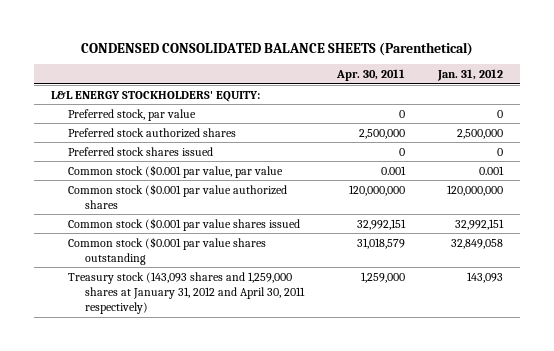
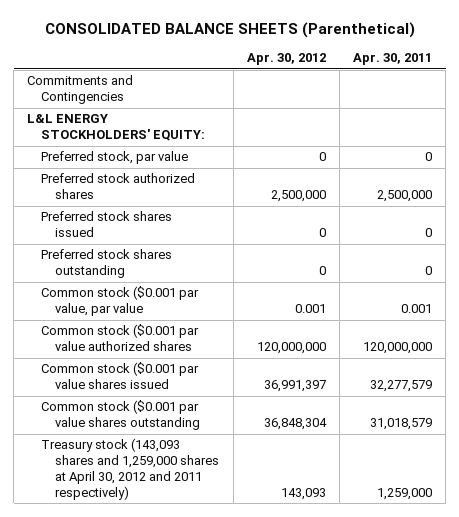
- CONDENSED CONSOLIDATED BALANCE SHEETS (Parenthetical)
+ CONSOLIDATED BALANCE SHEETS (Parenthetical)
- | Apr. 30, 2011 | Jan. 31, 2012
+ | Apr. 30, 2012 | Apr. 30, 2011
+ Commitments and Contingencies
+ Preferred stock shares outstanding | 0 | 0
- Common stock ($0.001 par value shares issued | 32,992,151 | 32,992,151
+ Common stock ($0.001 par value shares issued | 36,991,397 | 32,277,579
- Treasury stock (143,093 shares and 1,259,000 shares at January 31, 2012 and April 30, 2011 respectively) | 1,259,000 | 143,093
+ Treasury stock (143,093 shares and 1,259,000 shares at April 30, 2012 and 2011 respectively) | 143,093 | 1,259,000

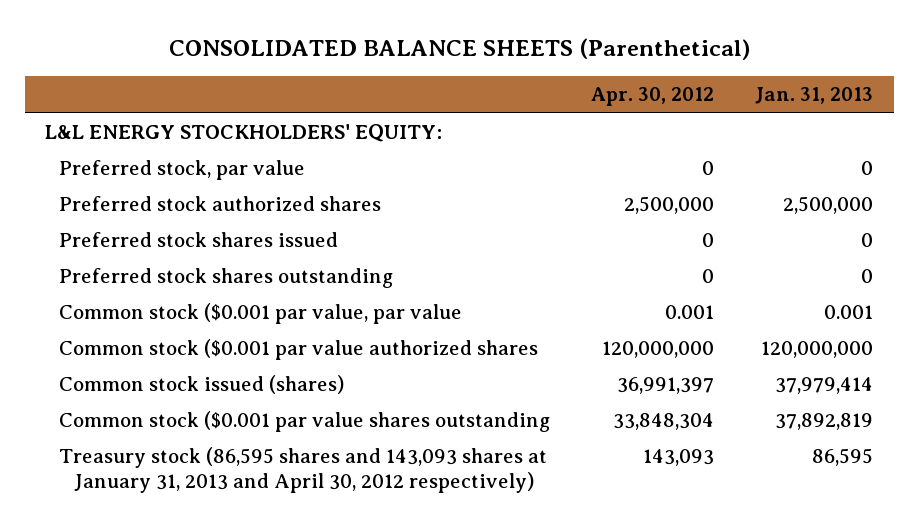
- | Apr. 30, 2012 | Apr. 30, 2011
+ | Apr. 30, 2012 | Jan. 31, 2013
- Commitments and Contingencies
- Common stock ($0.001 par value shares issued | 36,991,397 | 32,277,579
- Common stock ($0.001 par value shares outstanding | 36,848,304 | 31,018,579
- Treasury stock (143,093 shares and 1,259,000 shares at April 30, 2012 and 2011 respectively) | 143,093 | 1,259,000
+ Common stock issued (shares) | 36,991,397 | 37,979,414
+ Common stock ($0.001 par value shares outstanding | 33,848,304 | 37,892,819
+ Treasury stock (86,595 shares and 143,093 shares at January 31, 2013 and April 30, 2012 respectively) | 143,093 | 86,595

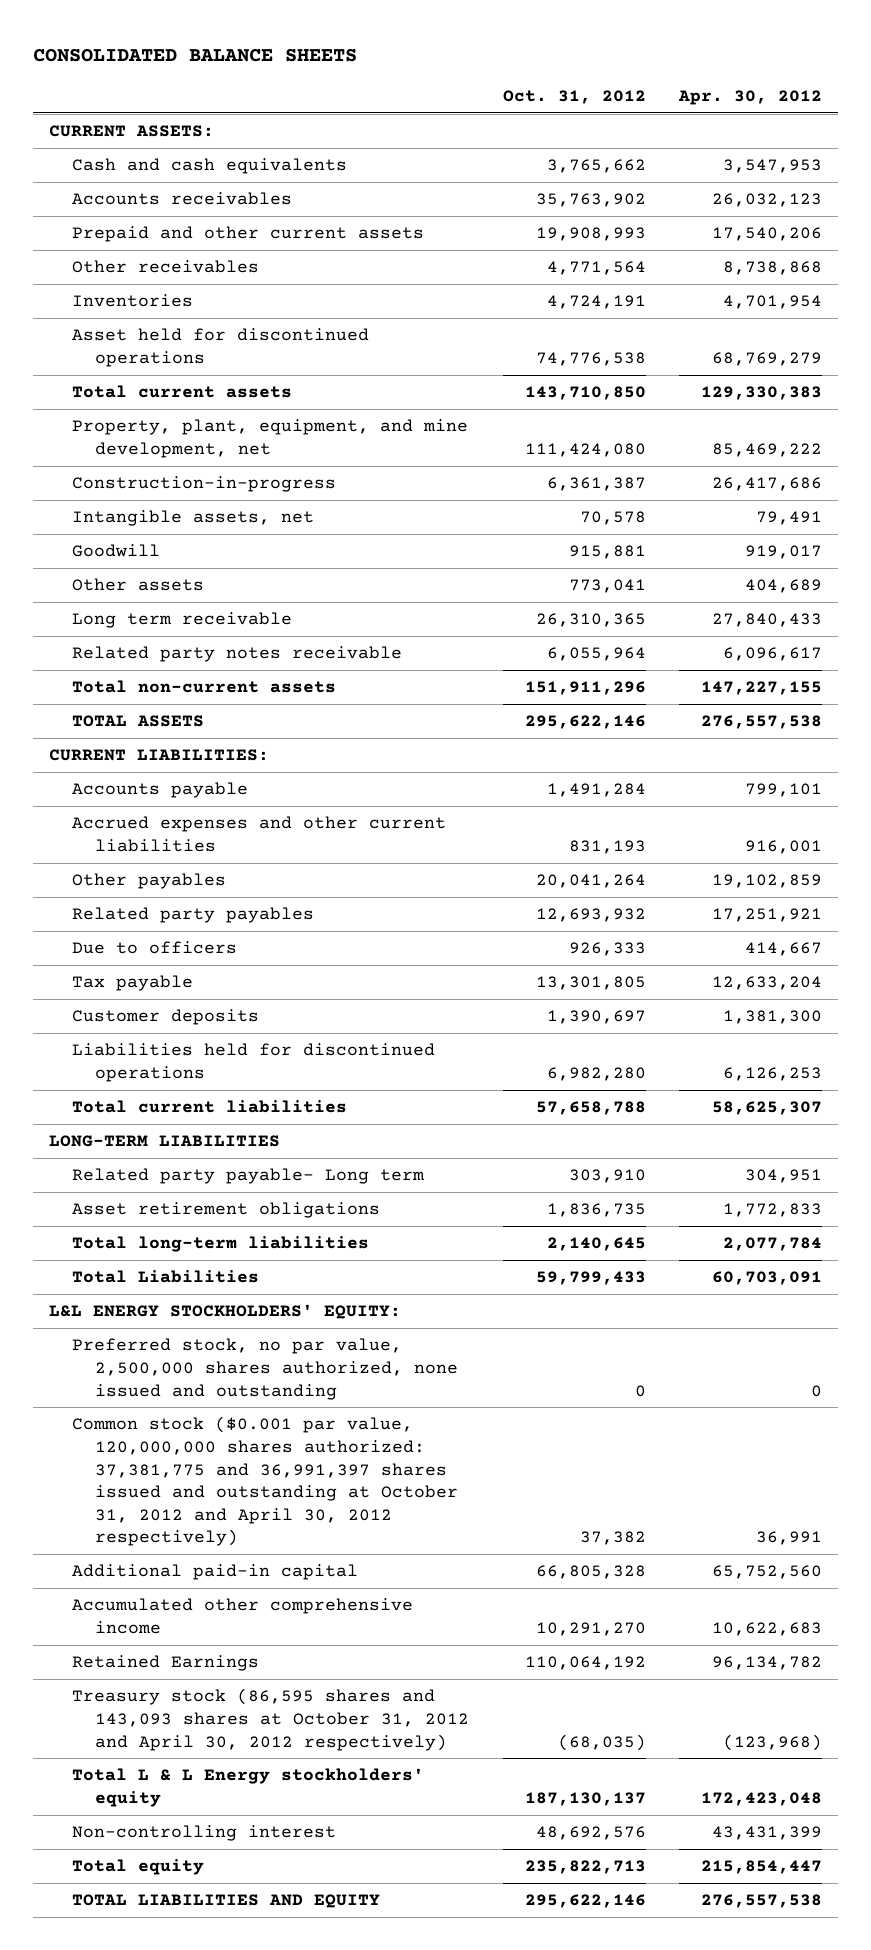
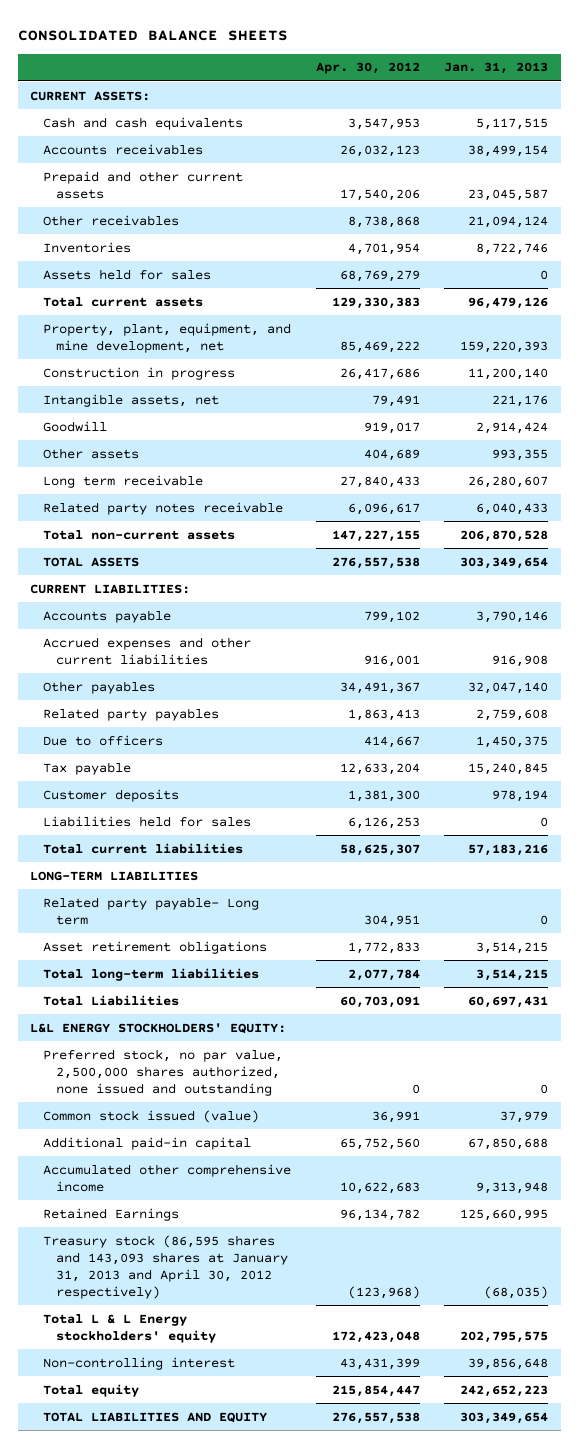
- | Oct. 31, 2012 | Apr. 30, 2012
+ | Apr. 30, 2012 | Jan. 31, 2013
- Asset held for discontinued operations | 74,776,538 | 68,769,279
+ Assets held for sales | 68,769,279 | 0
- Construction-in-progress | 6,361,387 | 26,417,686
+ Construction in progress | 26,417,686 | 11,200,140
- Accounts payable | 1,491,284 | 799,101
+ Accounts payable | 799,102 | 3,790,146
- Other payables | 20,041,264 | 19,102,859
- Related party payables | 12,693,932 | 17,251,921
+ Other payables | 34,491,367 | 32,047,140
+ Related party payables | 1,863,413 | 2,759,608
- Liabilities held for discontinued operations | 6,982,280 | 6,126,253
+ Liabilities held for sales | 6,126,253 | 0
- Common stock ($0.001 par value, 120,000,000 shares authorized: 37,381,775 and 36,991,397 shares issued and outstanding at October 31, 2012 and April 30, 2012 respectively) | 37,382 | 36,991
+ Common stock issued (value) | 36,991 | 37,979
- Treasury stock (86,595 shares and 143,093 shares at October 31, 2012 and April 30, 2012 respectively) | (68,035) | (123,968)
+ Treasury stock (86,595 shares and 143,093 shares at January 31, 2013 and April 30, 2012 respectively) | (123,968) | (68,035)

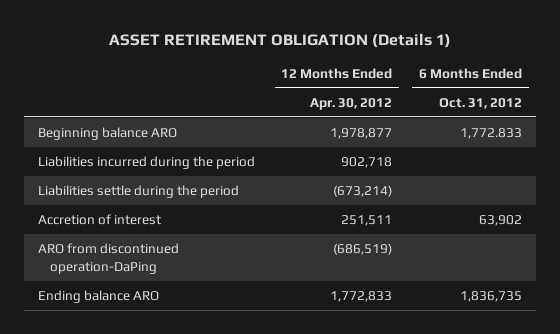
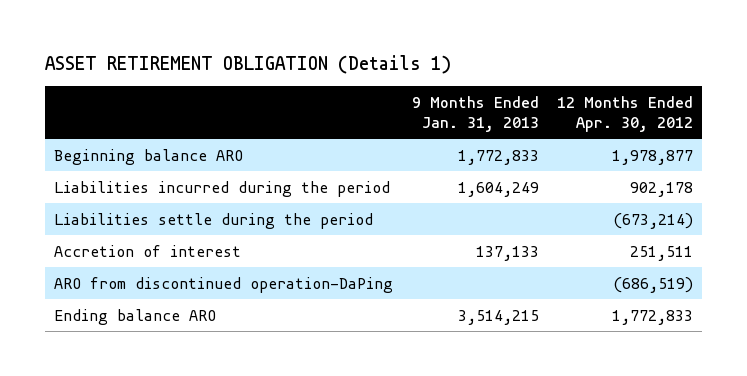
- | 12 Months Ended Apr. 30, 2012 | 6 Months Ended Oct. 31, 2012
+ | 9 Months Ended Jan. 31, 2013 | 12 Months Ended Apr. 30, 2012
- Liabilities incurred during the period | 902,718 |
+ Liabilities incurred during the period | 1,604,249 | 902,178

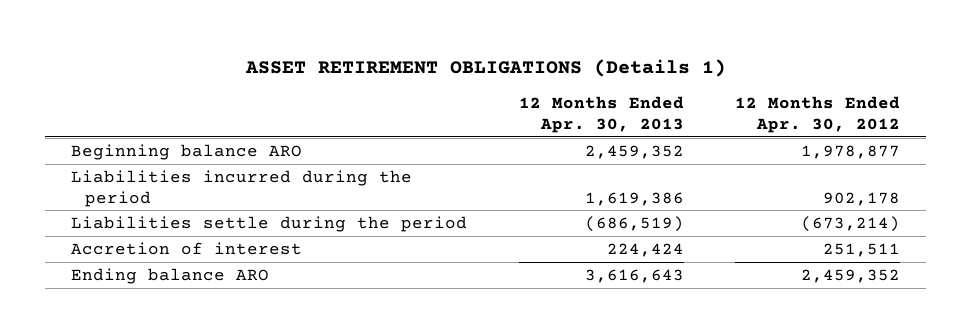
- ASSET RETIREMENT OBLIGATION (Details 1)
+ ASSET RETIREMENT OBLIGATIONS (Details 1)
- | 9 Months Ended Jan. 31, 2013 | 12 Months Ended Apr. 30, 2012
+ | 12 Months Ended Apr. 30, 2013 | 12 Months Ended Apr. 30, 2012
- ARO from discontinued operation-DaPing | | (686,519)
- Ending balance ARO | 3,514,215 | 1,772,833
+ Ending balance ARO | 3,616,643 | 2,459,352

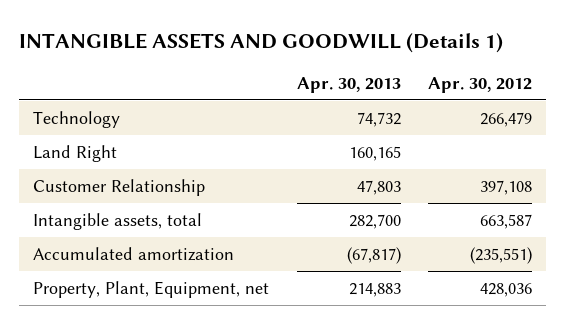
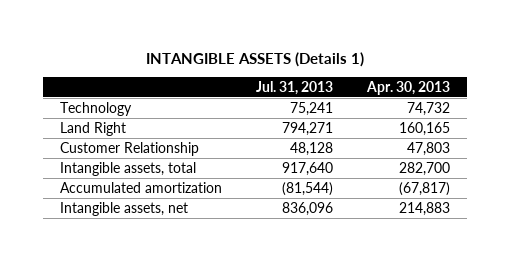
- INTANGIBLE ASSETS AND GOODWILL (Details 1)
+ INTANGIBLE ASSETS (Details 1)
- | Apr. 30, 2013 | Apr. 30, 2012
+ | Jul. 31, 2013 | Apr. 30, 2013
- Property, Plant, Equipment, net | 214,883 | 428,036
+ Intangible assets, net | 836,096 | 214,883

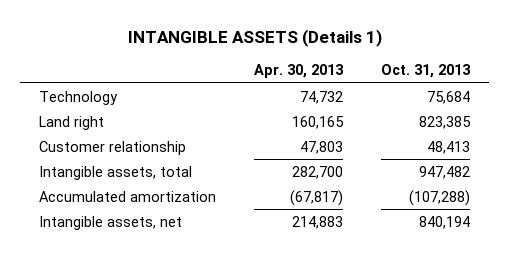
- | Jul. 31, 2013 | Apr. 30, 2013
+ | Apr. 30, 2013 | Oct. 31, 2013
- Land Right | 794,271 | 160,165
- Customer Relationship | 48,128 | 47,803
+ Land right | 160,165 | 823,385
+ Customer relationship | 47,803 | 48,413

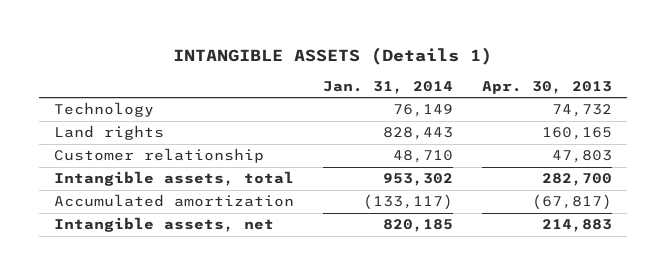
- | Apr. 30, 2013 | Oct. 31, 2013
+ | Jan. 31, 2014 | Apr. 30, 2013
- Land right | 160,165 | 823,385
+ Land rights | 828,443 | 160,165

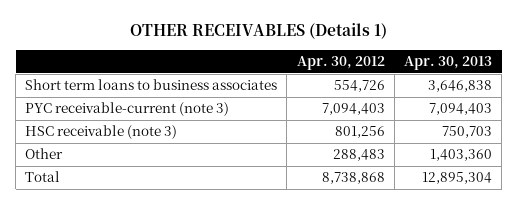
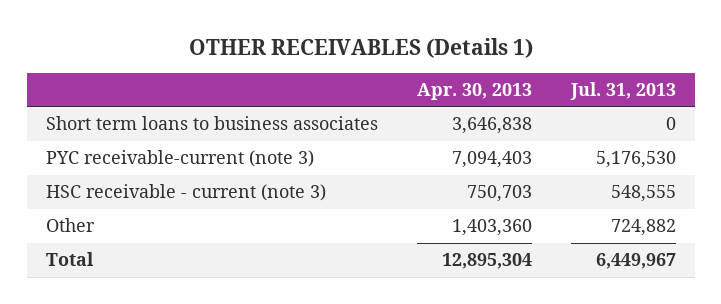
- | Apr. 30, 2012 | Apr. 30, 2013
+ | Apr. 30, 2013 | Jul. 31, 2013
- HSC receivable (note 3) | 801,256 | 750,703
+ HSC receivable - current (note 3) | 750,703 | 548,555

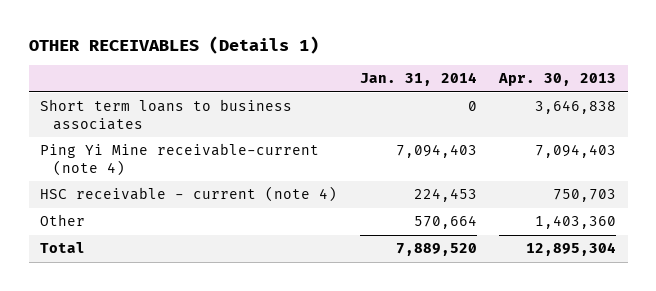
- | Apr. 30, 2013 | Jul. 31, 2013
+ | Jan. 31, 2014 | Apr. 30, 2013
- PYC receivable-current (note 3) | 7,094,403 | 5,176,530
- HSC receivable - current (note 3) | 750,703 | 548,555
+ Ping Yi Mine receivable-current (note 4) | 7,094,403 | 7,094,403
+ HSC receivable - current (note 4) | 224,453 | 750,703

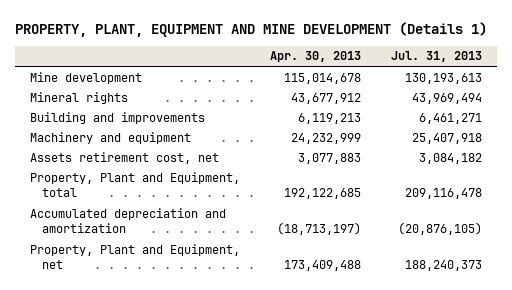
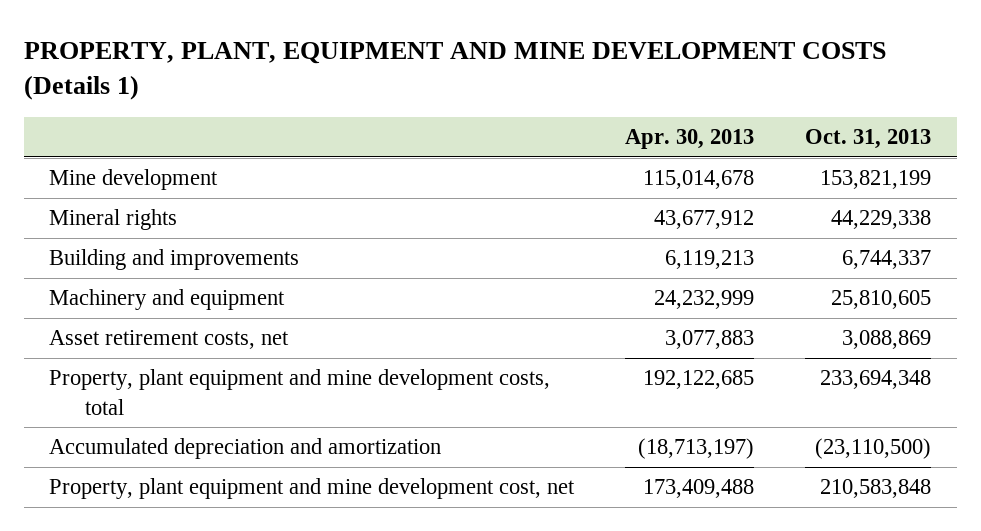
- PROPERTY, PLANT, EQUIPMENT AND MINE DEVELOPMENT (Details 1)
+ PROPERTY, PLANT, EQUIPMENT AND MINE DEVELOPMENT COSTS (Details 1)
- | Apr. 30, 2013 | Jul. 31, 2013
+ | Apr. 30, 2013 | Oct. 31, 2013
- Assets retirement cost, net | 3,077,883 | 3,084,182
- Property, Plant and Equipment, total | 192,122,685 | 209,116,478
+ Asset retirement costs, net | 3,077,883 | 3,088,869
+ Property, plant equipment and mine development costs, total | 192,122,685 | 233,694,348
- Property, Plant and Equipment, net | 173,409,488 | 188,240,373
+ Property, plant equipment and mine development cost, net | 173,409,488 | 210,583,848

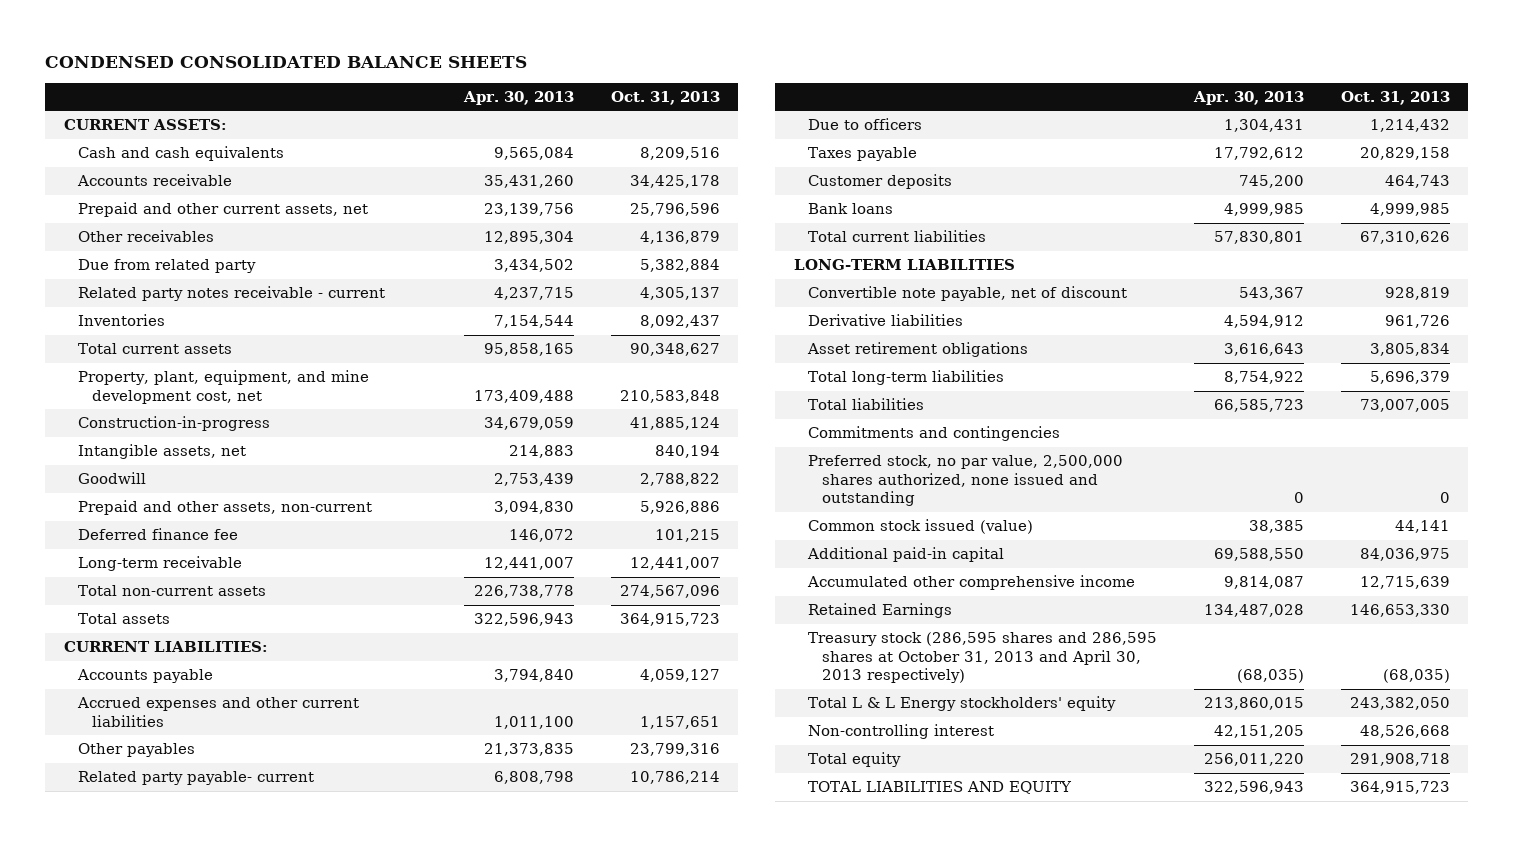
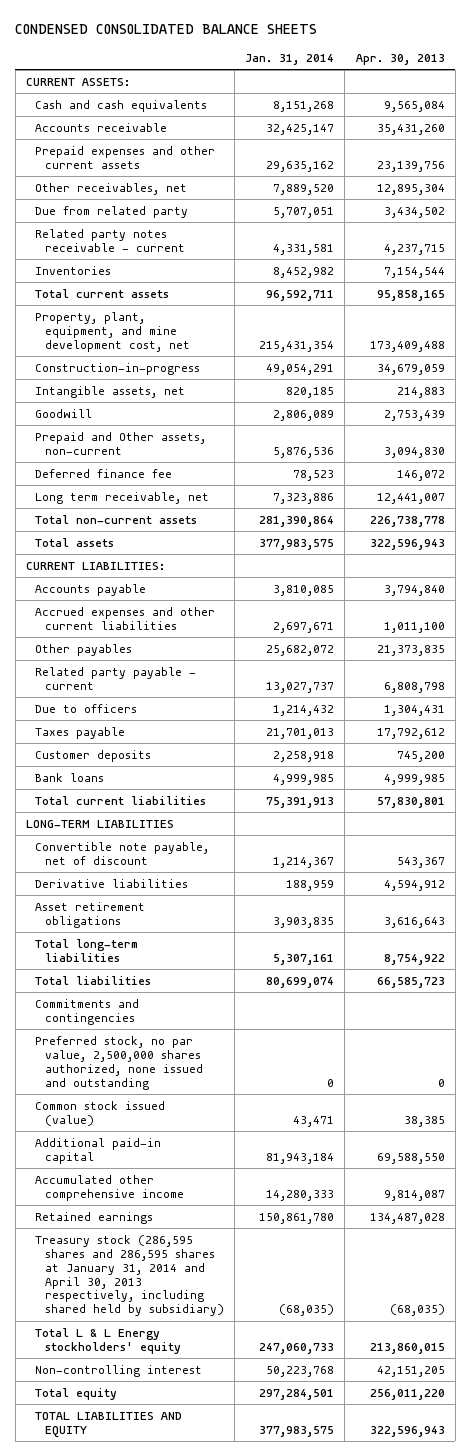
- | Apr. 30, 2013 | Oct. 31, 2013
+ | Jan. 31, 2014 | Apr. 30, 2013
- Prepaid and other current assets, net | 23,139,756 | 25,796,596
- Other receivables | 12,895,304 | 4,136,879
+ Prepaid expenses and other current assets | 29,635,162 | 23,139,756
+ Other receivables, net | 7,889,520 | 12,895,304
- Prepaid and other assets, non-current | 3,094,830 | 5,926,886
+ Prepaid and Other assets, non-current | 5,876,536 | 3,094,830
- Long-term receivable | 12,441,007 | 12,441,007
+ Long term receivable, net | 7,323,886 | 12,441,007
- Related party payable- current | 6,808,798 | 10,786,214
+ Related party payable - current | 13,027,737 | 6,808,798
- Retained Earnings | 134,487,028 | 146,653,330
- Treasury stock (286,595 shares and 286,595 shares at October 31, 2013 and April 30, 2013 respectively) | (68,035) | (68,035)
+ Retained earnings | 150,861,780 | 134,487,028
+ Treasury stock (286,595 shares and 286,595 shares at January 31, 2014 and April 30, 2013 respectively, including shared held by subsidiary) | (68,035) | (68,035)

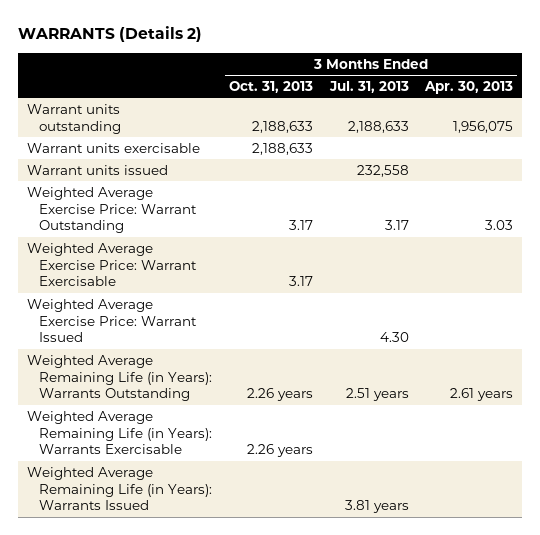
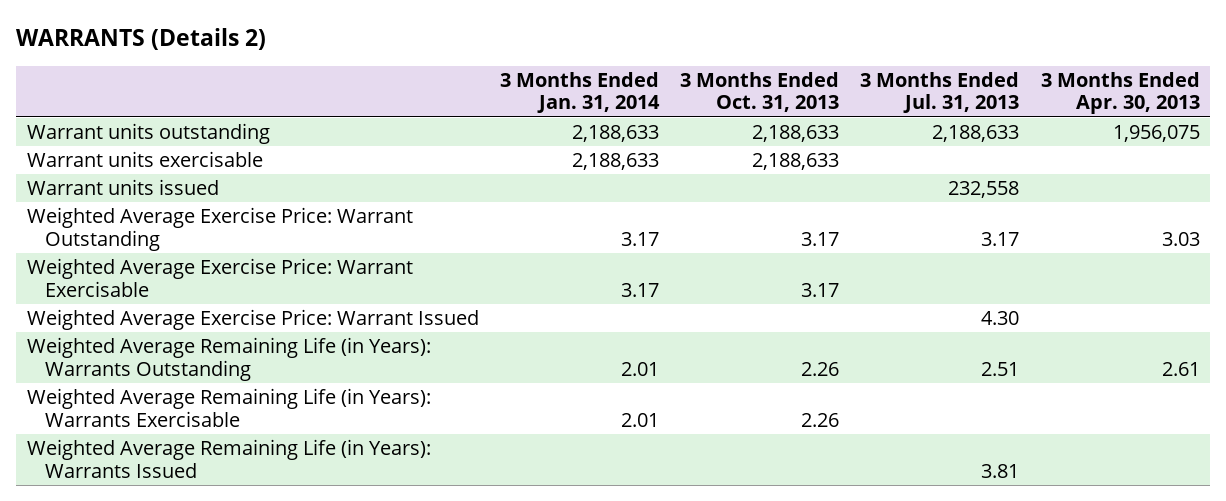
- | 3 Months Ended Oct. 31, 2013 | 3 Months Ended Jul. 31, 2013 | 3 Months Ended Apr. 30, 2013
+ | 3 Months Ended Jan. 31, 2014 | 3 Months Ended Oct. 31, 2013 | 3 Months Ended Jul. 31, 2013 | 3 Months Ended Apr. 30, 2013
- Weighted Average Remaining Life (in Years): Warrants Outstanding | 2.26 years | 2.51 years | 2.61 years
- Weighted Average Remaining Life (in Years): Warrants Exercisable | 2.26 years | |
- Weighted Average Remaining Life (in Years): Warrants Issued | | 3.81 years |
+ Weighted Average Remaining Life (in Years): Warrants Outstanding | 2.01 | 2.26 | 2.51 | 2.61
+ Weighted Average Remaining Life (in Years): Warrants Exercisable | 2.01 | 2.26 | |
+ Weighted Average Remaining Life (in Years): Warrants Issued | | | 3.81 |

